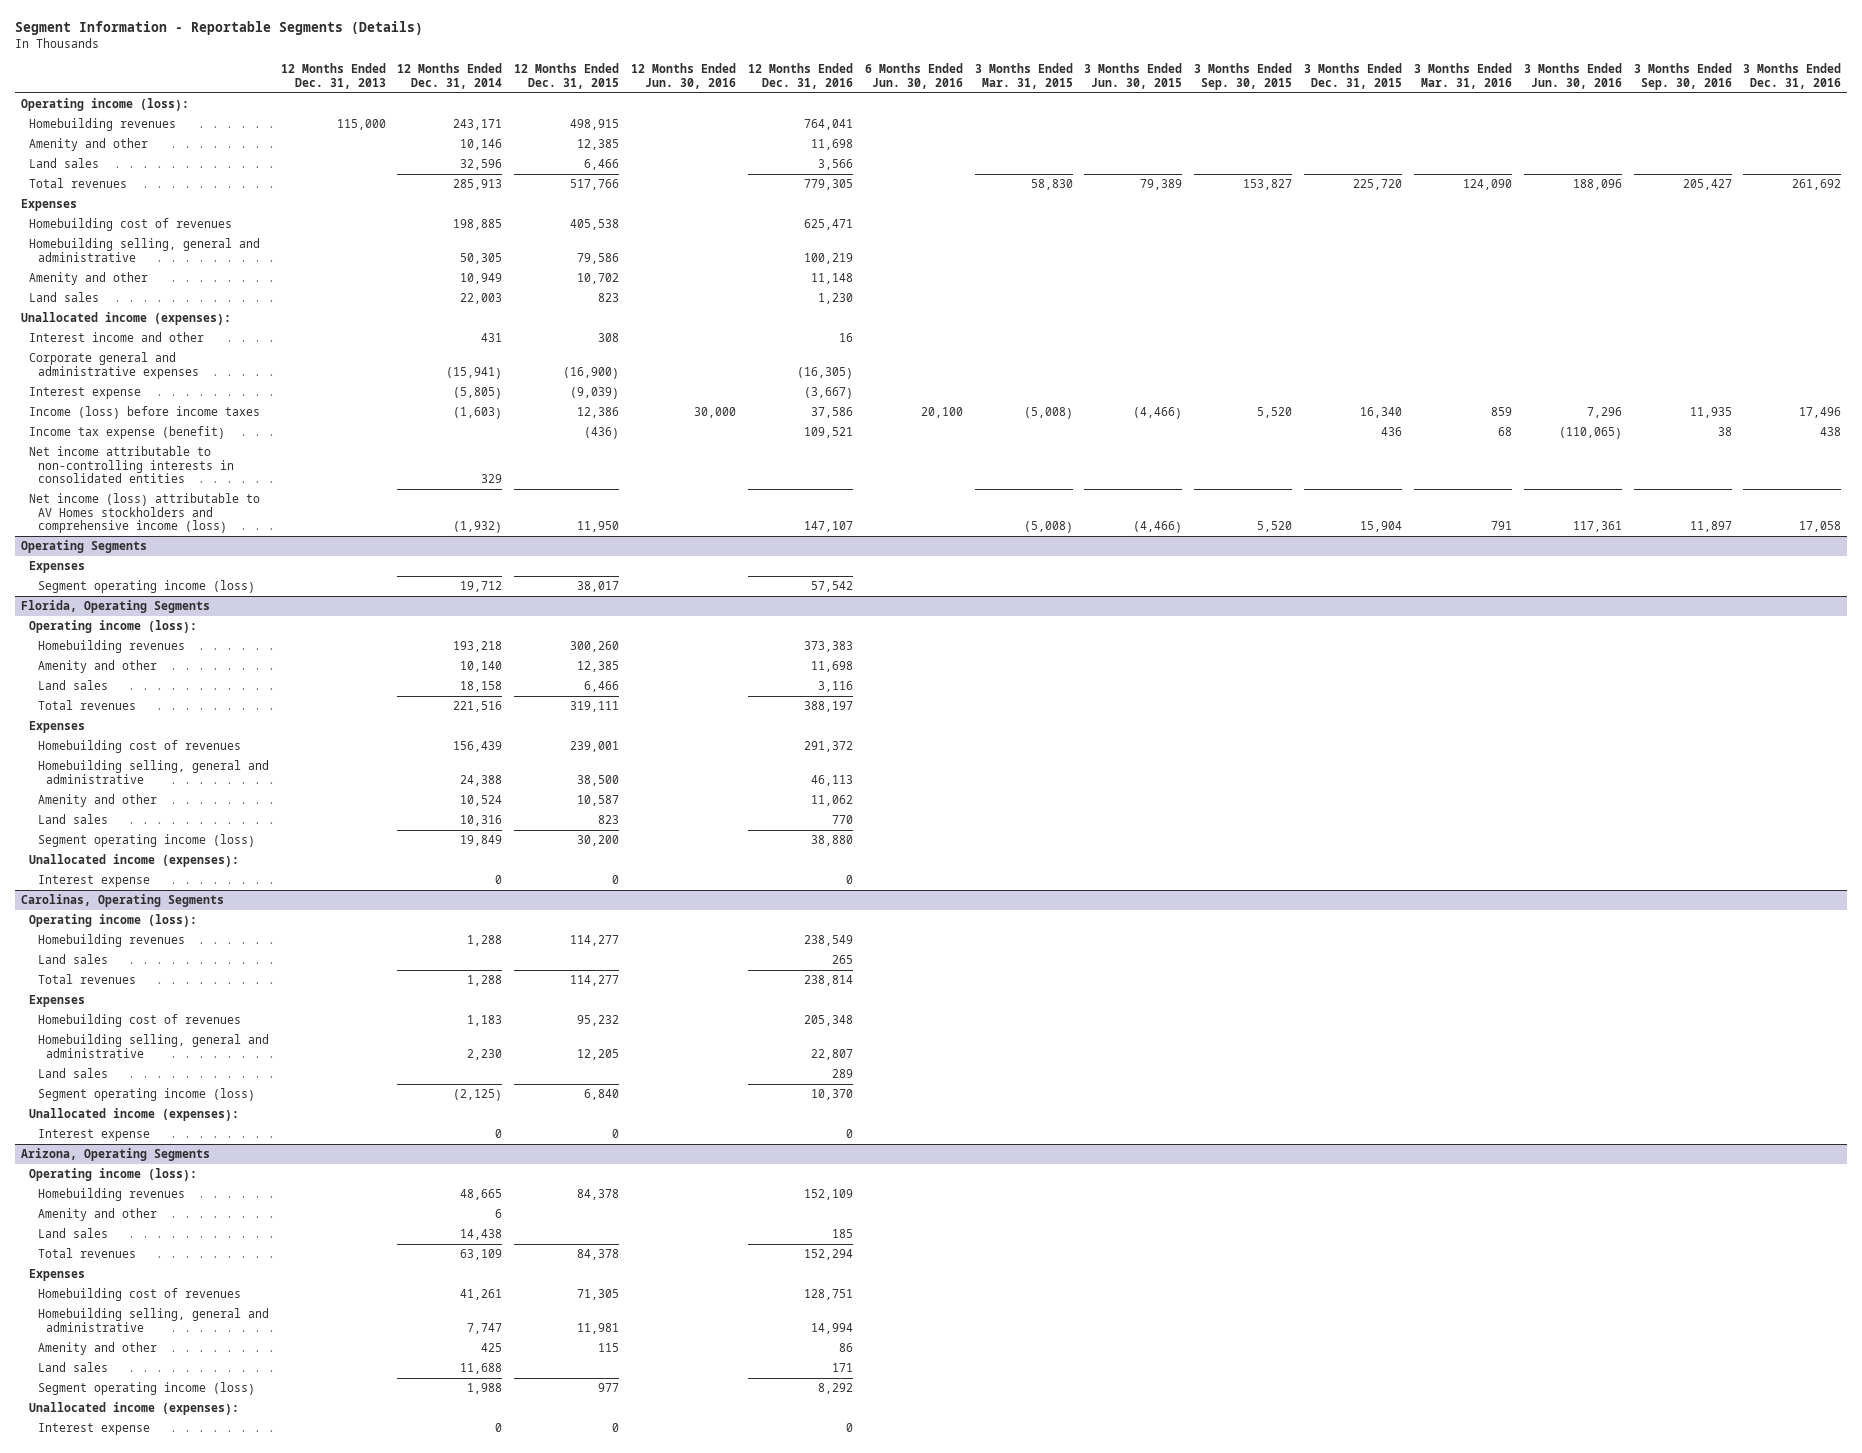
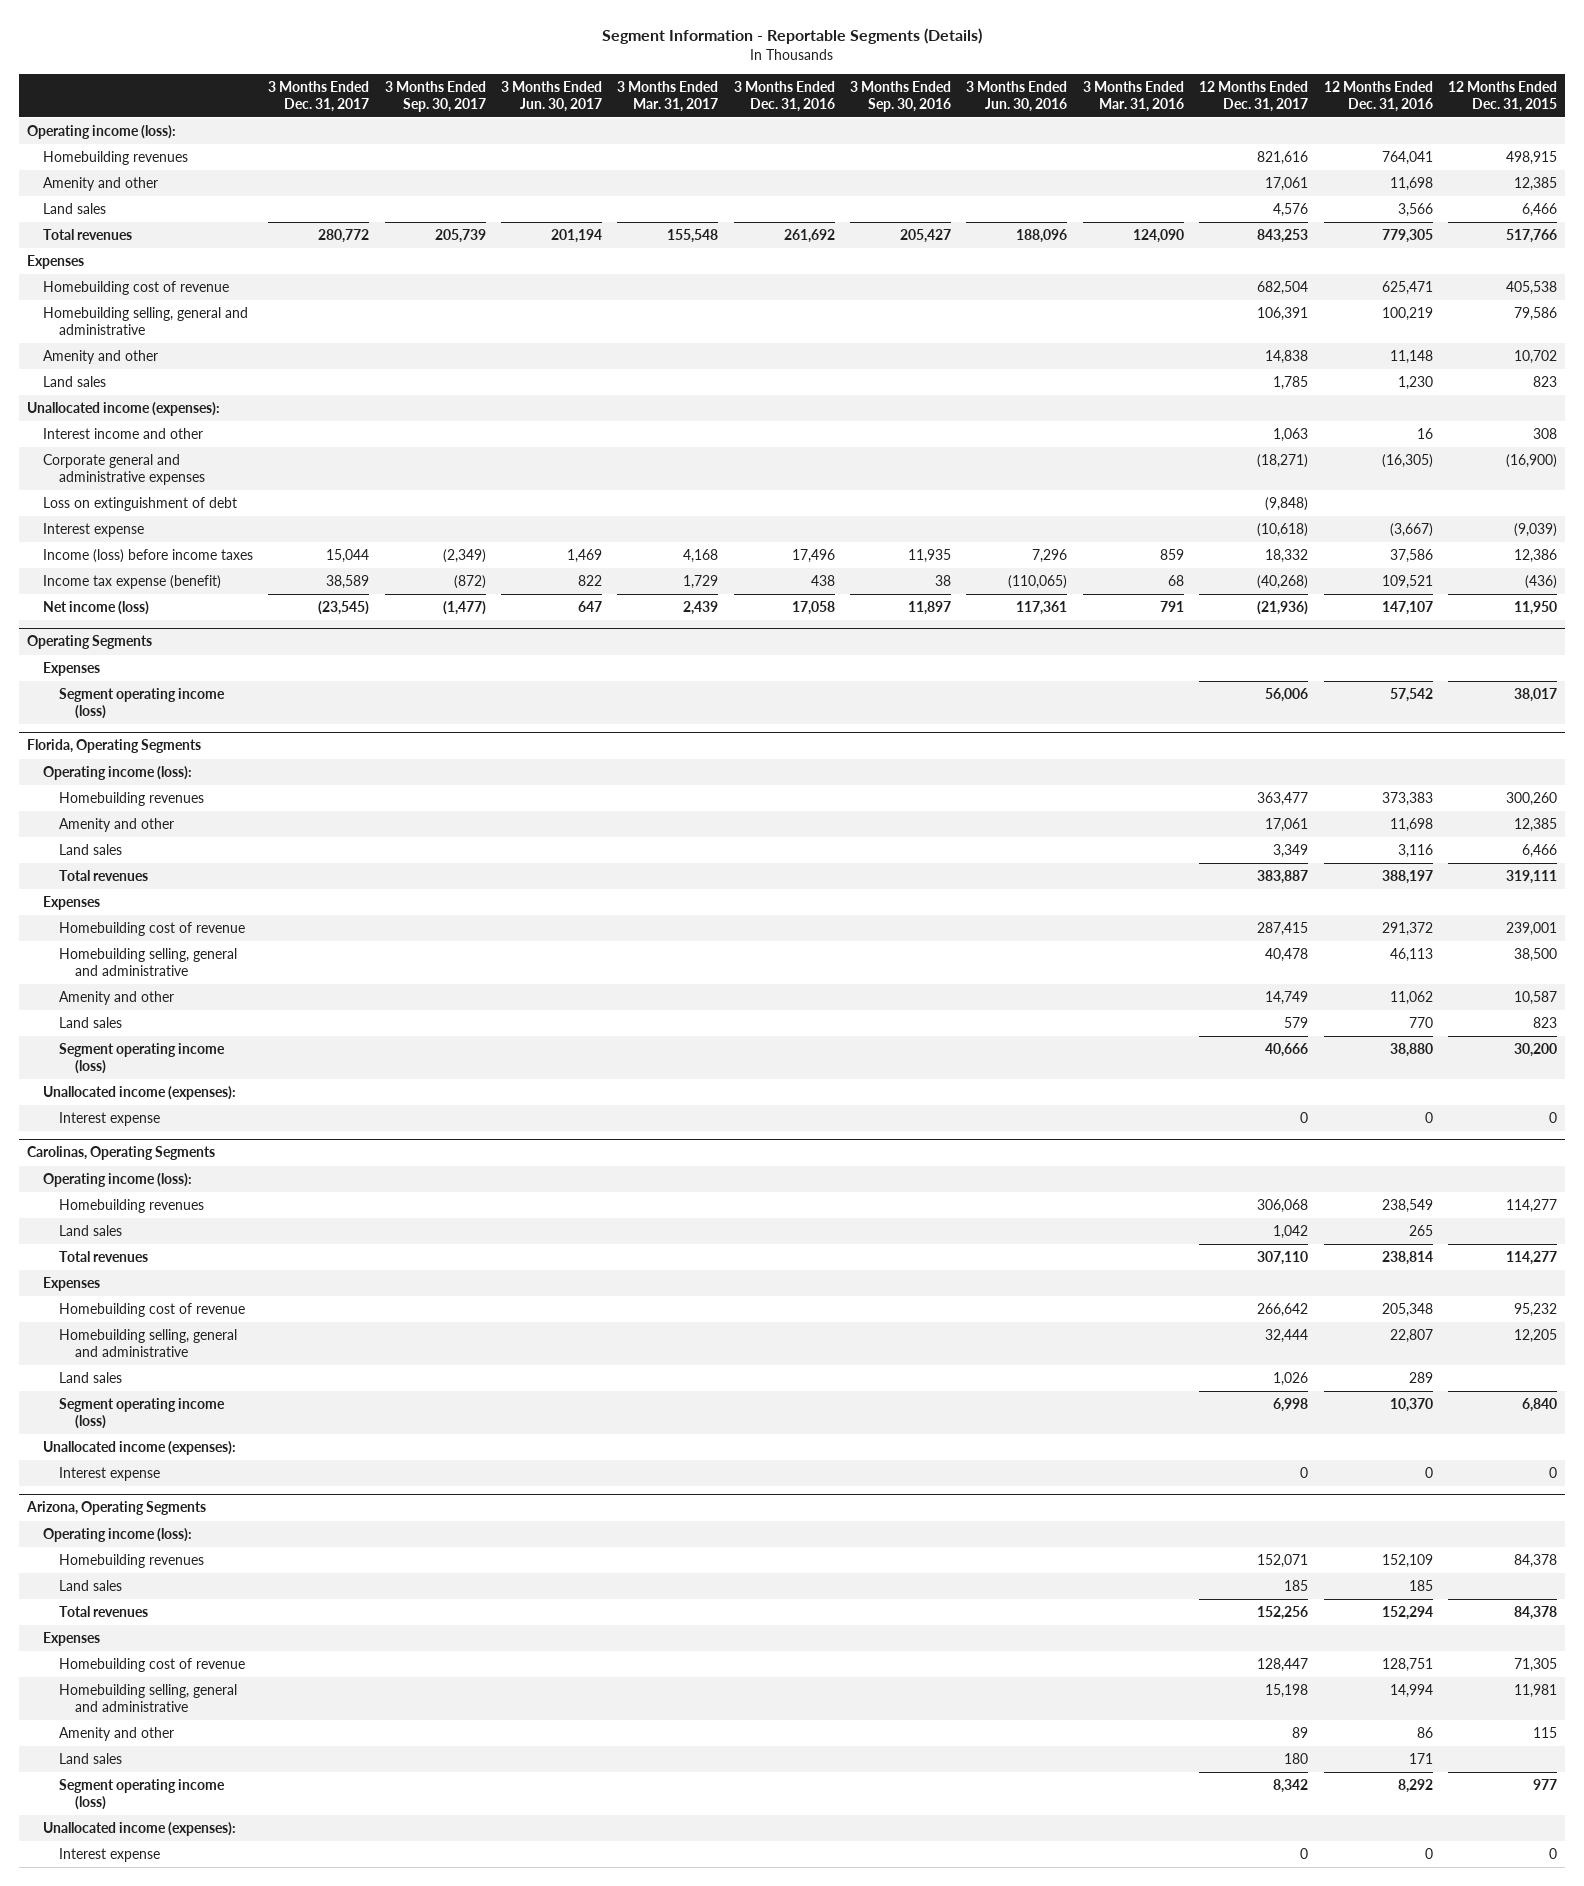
- | 12 Months Ended Dec. 31, 2013 | 12 Months Ended Dec. 31, 2014 | 12 Months Ended Dec. 31, 2015 | 12 Months Ended Jun. 30, 2016 | 12 Months Ended Dec. 31, 2016 | 6 Months Ended Jun. 30, 2016 | 3 Months Ended Mar. 31, 2015 | 3 Months Ended Jun. 30, 2015 | 3 Months Ended Sep. 30, 2015 | 3 Months Ended Dec. 31, 2015 | 3 Months Ended Mar. 31, 2016 | 3 Months Ended Jun. 30, 2016 | 3 Months Ended Sep. 30, 2016 | 3 Months Ended Dec. 31, 2016
+ | 3 Months Ended Dec. 31, 2017 | 3 Months Ended Sep. 30, 2017 | 3 Months Ended Jun. 30, 2017 | 3 Months Ended Mar. 31, 2017 | 3 Months Ended Dec. 31, 2016 | 3 Months Ended Sep. 30, 2016 | 3 Months Ended Jun. 30, 2016 | 3 Months Ended Mar. 31, 2016 | 12 Months Ended Dec. 31, 2017 | 12 Months Ended Dec. 31, 2016 | 12 Months Ended Dec. 31, 2015
- Homebuilding cost of revenues | | 198,885 | 405,538 | | 625,471 | | | | | | | | |
+ Homebuilding cost of revenue | | | | | | | | | 682,504 | 625,471 | 405,538
+ Loss on extinguishment of debt | | | | | | | | | (9,848) | |
- Net income attributable to non-controlling interests in consolidated entities | | 329 | | | | | | | | | | | |
- Net income (loss) attributable to AV Homes stockholders and comprehensive income (loss) | | (1,932) | 11,950 | | 147,107 | | (5,008) | (4,466) | 5,520 | 15,904 | 791 | 117,361 | 11,897 | 17,058
+ Net income (loss) | (23,545) | (1,477) | 647 | 2,439 | 17,058 | 11,897 | 117,361 | 791 | (21,936) | 147,107 | 11,950
@ Florida, Operating Segments
- Homebuilding cost of revenues | | 156,439 | 239,001 | | 291,372 | | | | | | | | |
+ Homebuilding cost of revenue | | | | | | | | | 287,415 | 291,372 | 239,001
@ Carolinas, Operating Segments
- Homebuilding cost of revenues | | 1,183 | 95,232 | | 205,348 | | | | | | | | |
+ Homebuilding cost of revenue | | | | | | | | | 266,642 | 205,348 | 95,232
@ Arizona, Operating Segments
- Amenity and other | | 6 | | | | | | | | | | | |
- Homebuilding cost of revenues | | 41,261 | 71,305 | | 128,751 | | | | | | | | |
+ Homebuilding cost of revenue | | | | | | | | | 128,447 | 128,751 | 71,305

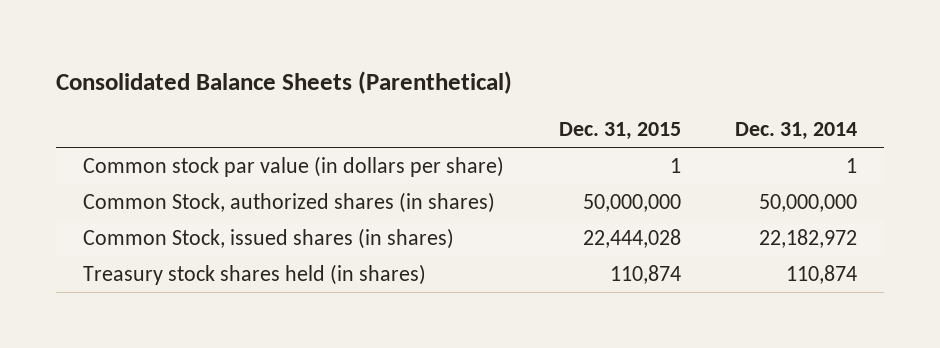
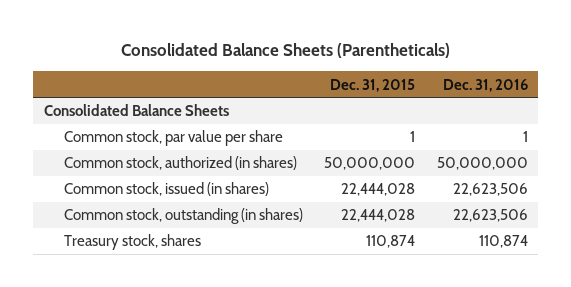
- Consolidated Balance Sheets (Parenthetical)
+ Consolidated Balance Sheets (Parentheticals)
- | Dec. 31, 2015 | Dec. 31, 2014
+ | Dec. 31, 2015 | Dec. 31, 2016
- Common stock par value (in dollars per share) | 1 | 1
- Common Stock, authorized shares (in shares) | 50,000,000 | 50,000,000
- Common Stock, issued shares (in shares) | 22,444,028 | 22,182,972
- Treasury stock shares held (in shares) | 110,874 | 110,874
+ Consolidated Balance Sheets
+ Common stock, par value per share | 1 | 1
+ Common stock, authorized (in shares) | 50,000,000 | 50,000,000
+ Common stock, issued (in shares) | 22,444,028 | 22,623,506
+ Common stock, outstanding (in shares) | 22,444,028 | 22,623,506
+ Treasury stock, shares | 110,874 | 110,874

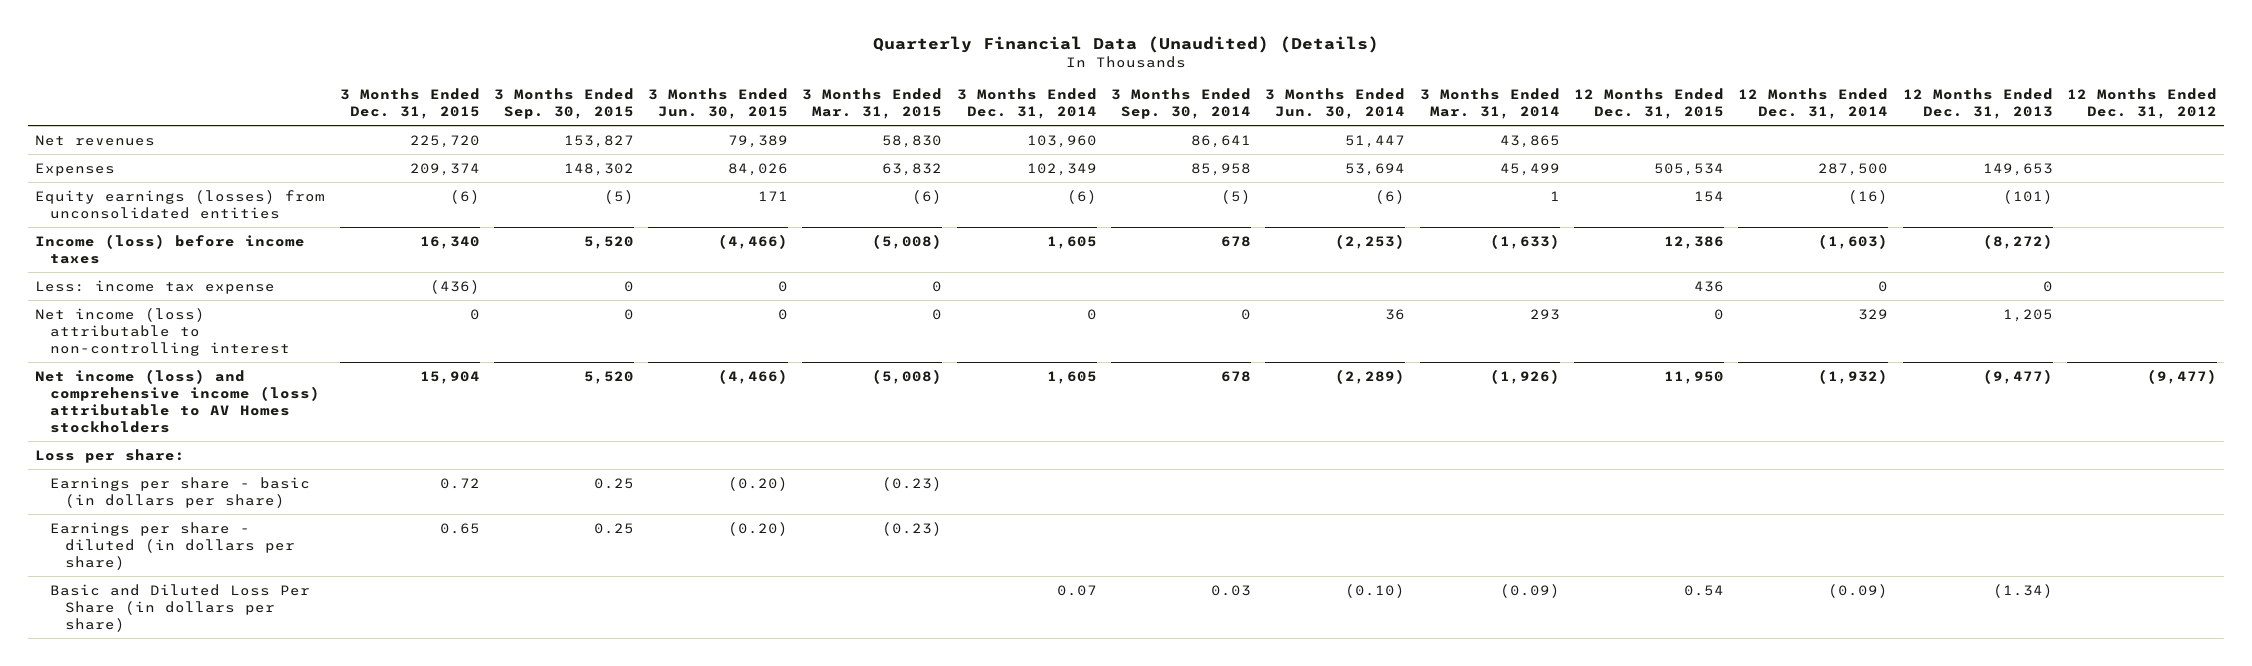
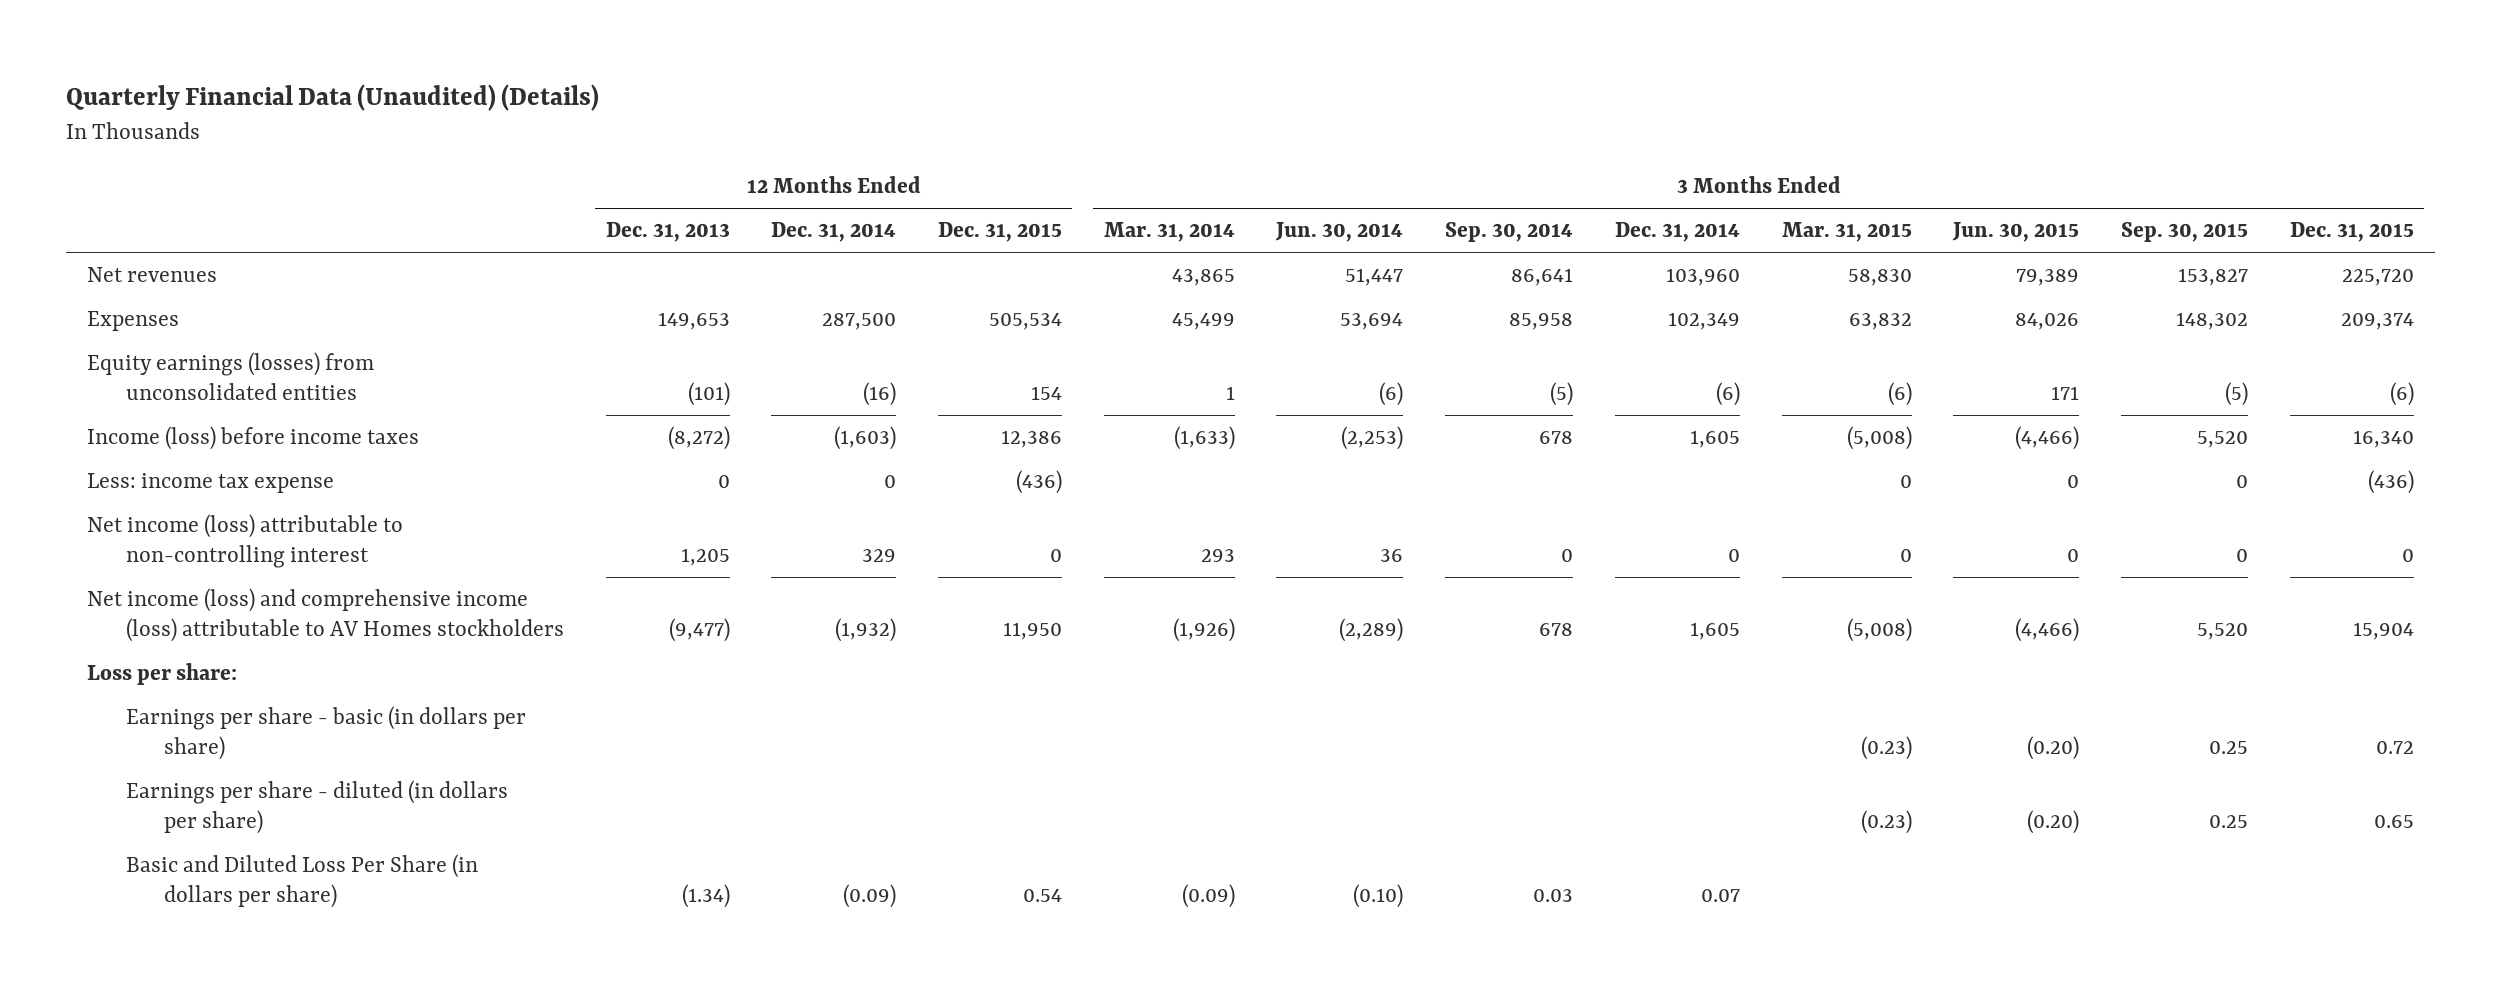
- | 3 Months Ended Dec. 31, 2015 | 3 Months Ended Sep. 30, 2015 | 3 Months Ended Jun. 30, 2015 | 3 Months Ended Mar. 31, 2015 | 3 Months Ended Dec. 31, 2014 | 3 Months Ended Sep. 30, 2014 | 3 Months Ended Jun. 30, 2014 | 3 Months Ended Mar. 31, 2014 | 12 Months Ended Dec. 31, 2015 | 12 Months Ended Dec. 31, 2014 | 12 Months Ended Dec. 31, 2013 | 12 Months Ended Dec. 31, 2012
+ | 12 Months Ended Dec. 31, 2013 | 12 Months Ended Dec. 31, 2014 | 12 Months Ended Dec. 31, 2015 | 3 Months Ended Mar. 31, 2014 | 3 Months Ended Jun. 30, 2014 | 3 Months Ended Sep. 30, 2014 | 3 Months Ended Dec. 31, 2014 | 3 Months Ended Mar. 31, 2015 | 3 Months Ended Jun. 30, 2015 | 3 Months Ended Sep. 30, 2015 | 3 Months Ended Dec. 31, 2015
- Less: income tax expense | (436) | 0 | 0 | 0 | | | | | 436 | 0 | 0 |
+ Less: income tax expense | 0 | 0 | (436) | | | | | 0 | 0 | 0 | (436)

